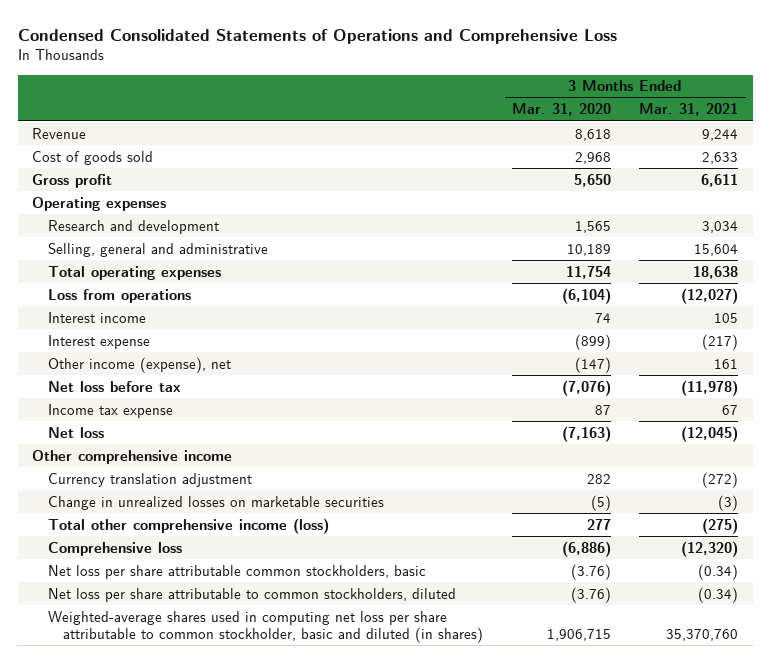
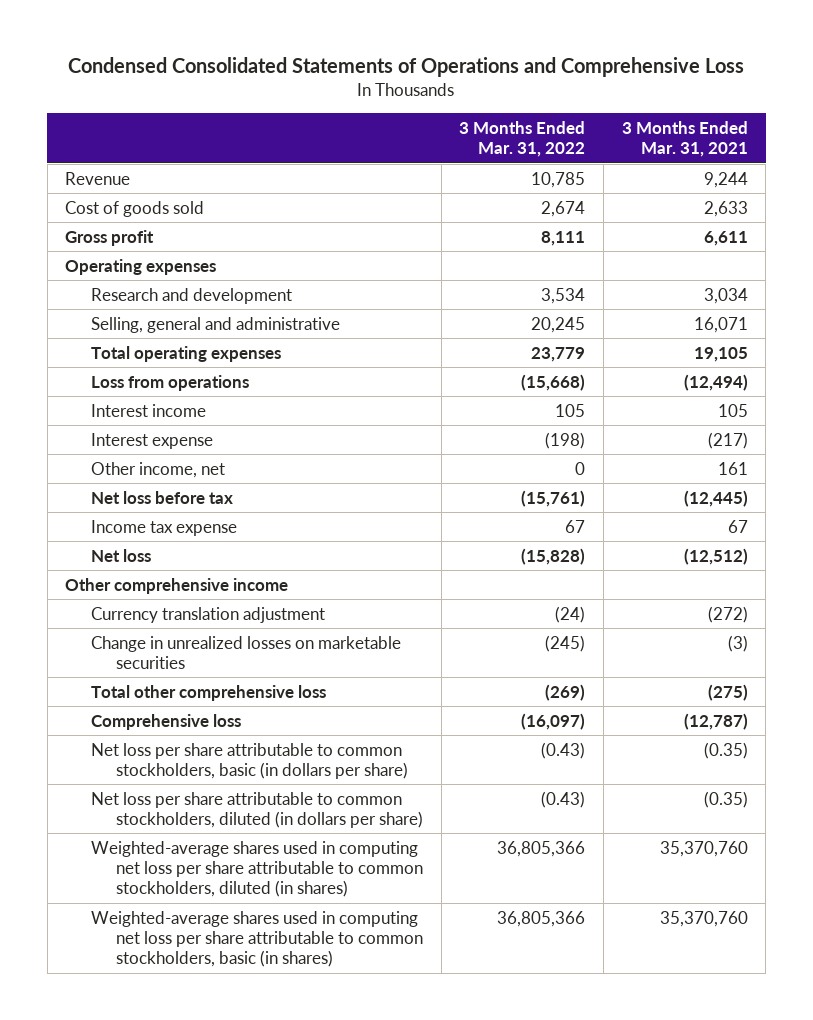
- | 3 Months Ended Mar. 31, 2020 | 3 Months Ended Mar. 31, 2021
+ | 3 Months Ended Mar. 31, 2022 | 3 Months Ended Mar. 31, 2021
- Selling, general and administrative | 10,189 | 15,604
- Total operating expenses | 11,754 | 18,638
- Loss from operations | (6,104) | (12,027)
+ Selling, general and administrative | 20,245 | 16,071
+ Total operating expenses | 23,779 | 19,105
+ Loss from operations | (15,668) | (12,494)
- Other income (expense), net | (147) | 161
- Net loss before tax | (7,076) | (11,978)
+ Other income, net | 0 | 161
+ Net loss before tax | (15,761) | (12,445)
- Net loss | (7,163) | (12,045)
+ Net loss | (15,828) | (12,512)
- Total other comprehensive income (loss) | 277 | (275)
- Comprehensive loss | (6,886) | (12,320)
- Net loss per share attributable common stockholders, basic | (3.76) | (0.34)
- Net loss per share attributable to common stockholders, diluted | (3.76) | (0.34)
- Weighted-average shares used in computing net loss per share attributable to common stockholder, basic and diluted (in shares) | 1,906,715 | 35,370,760
+ Total other comprehensive loss | (269) | (275)
+ Comprehensive loss | (16,097) | (12,787)
+ Net loss per share attributable to common stockholders, basic (in dollars per share) | (0.43) | (0.35)
+ Net loss per share attributable to common stockholders, diluted (in dollars per share) | (0.43) | (0.35)
+ Weighted-average shares used in computing net loss per share attributable to common stockholders, diluted (in shares) | 36,805,366 | 35,370,760
+ Weighted-average shares used in computing net loss per share attributable to common stockholders, basic (in shares) | 36,805,366 | 35,370,760

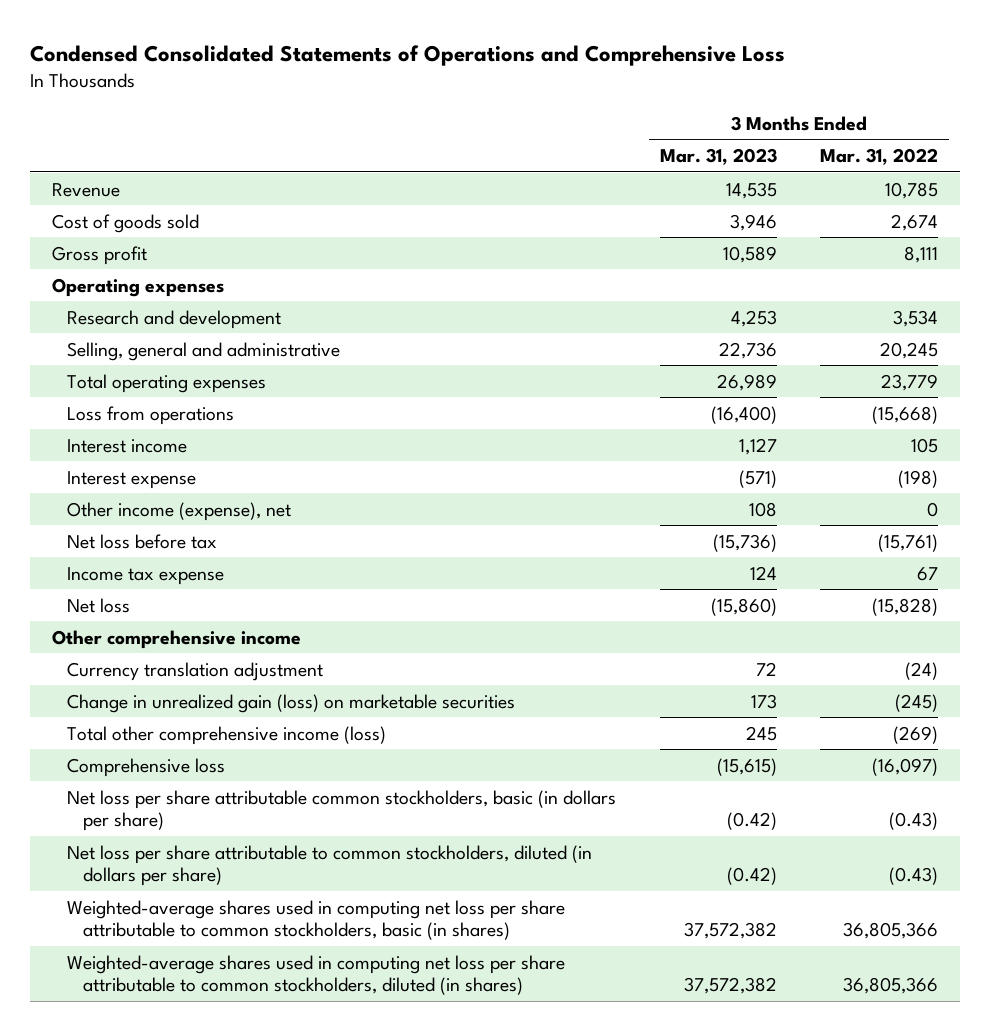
- | 3 Months Ended Mar. 31, 2022 | 3 Months Ended Mar. 31, 2021
+ | 3 Months Ended Mar. 31, 2023 | 3 Months Ended Mar. 31, 2022
- Other income, net | 0 | 161
+ Other income (expense), net | 108 | 0
- Change in unrealized losses on marketable securities | (245) | (3)
- Total other comprehensive loss | (269) | (275)
+ Change in unrealized gain (loss) on marketable securities | 173 | (245)
+ Total other comprehensive income (loss) | 245 | (269)
- Net loss per share attributable to common stockholders, basic (in dollars per share) | (0.43) | (0.35)
+ Net loss per share attributable common stockholders, basic (in dollars per share) | (0.42) | (0.43)
moved down: Weighted-average shares used in computing net loss per share attributable to common stockholders, diluted (in shares) | 37,572,382 | 36,805,366

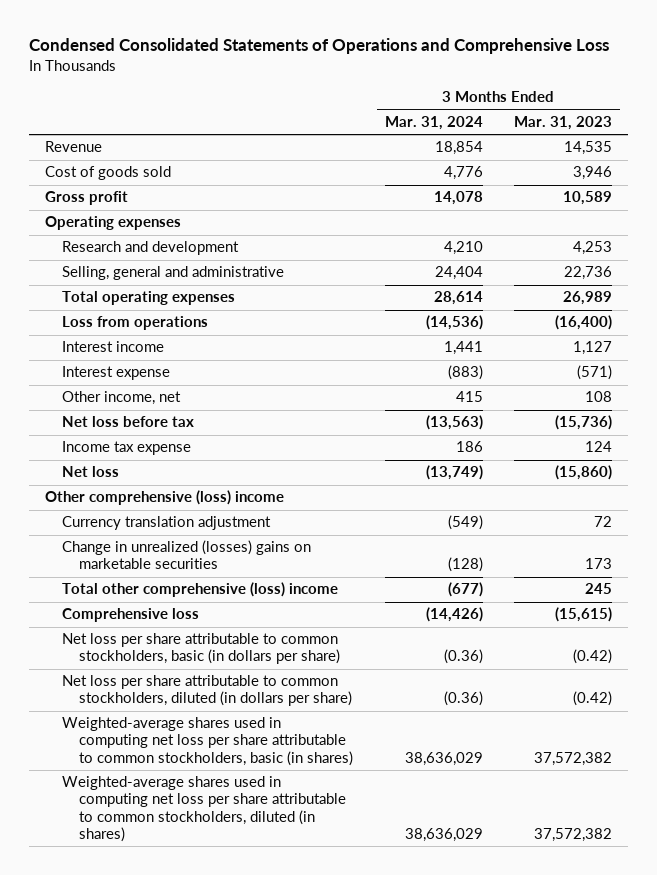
- | 3 Months Ended Mar. 31, 2023 | 3 Months Ended Mar. 31, 2022
+ | 3 Months Ended Mar. 31, 2024 | 3 Months Ended Mar. 31, 2023
- Other income (expense), net | 108 | 0
+ Other income, net | 415 | 108
- Other comprehensive income
+ Other comprehensive (loss) income
- Change in unrealized gain (loss) on marketable securities | 173 | (245)
- Total other comprehensive income (loss) | 245 | (269)
+ Change in unrealized (losses) gains on marketable securities | (128) | 173
+ Total other comprehensive (loss) income | (677) | 245
- Net loss per share attributable common stockholders, basic (in dollars per share) | (0.42) | (0.43)
+ Net loss per share attributable to common stockholders, basic (in dollars per share) | (0.36) | (0.42)

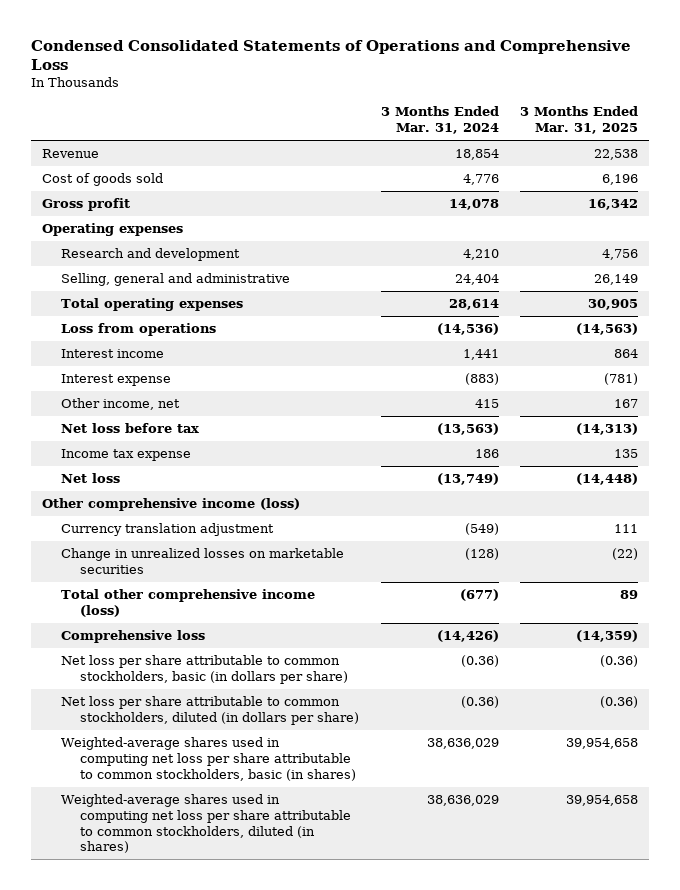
- | 3 Months Ended Mar. 31, 2024 | 3 Months Ended Mar. 31, 2023
+ | 3 Months Ended Mar. 31, 2024 | 3 Months Ended Mar. 31, 2025
- Other comprehensive (loss) income
+ Other comprehensive income (loss)
- Change in unrealized (losses) gains on marketable securities | (128) | 173
- Total other comprehensive (loss) income | (677) | 245
+ Change in unrealized losses on marketable securities | (128) | (22)
+ Total other comprehensive income (loss) | (677) | 89

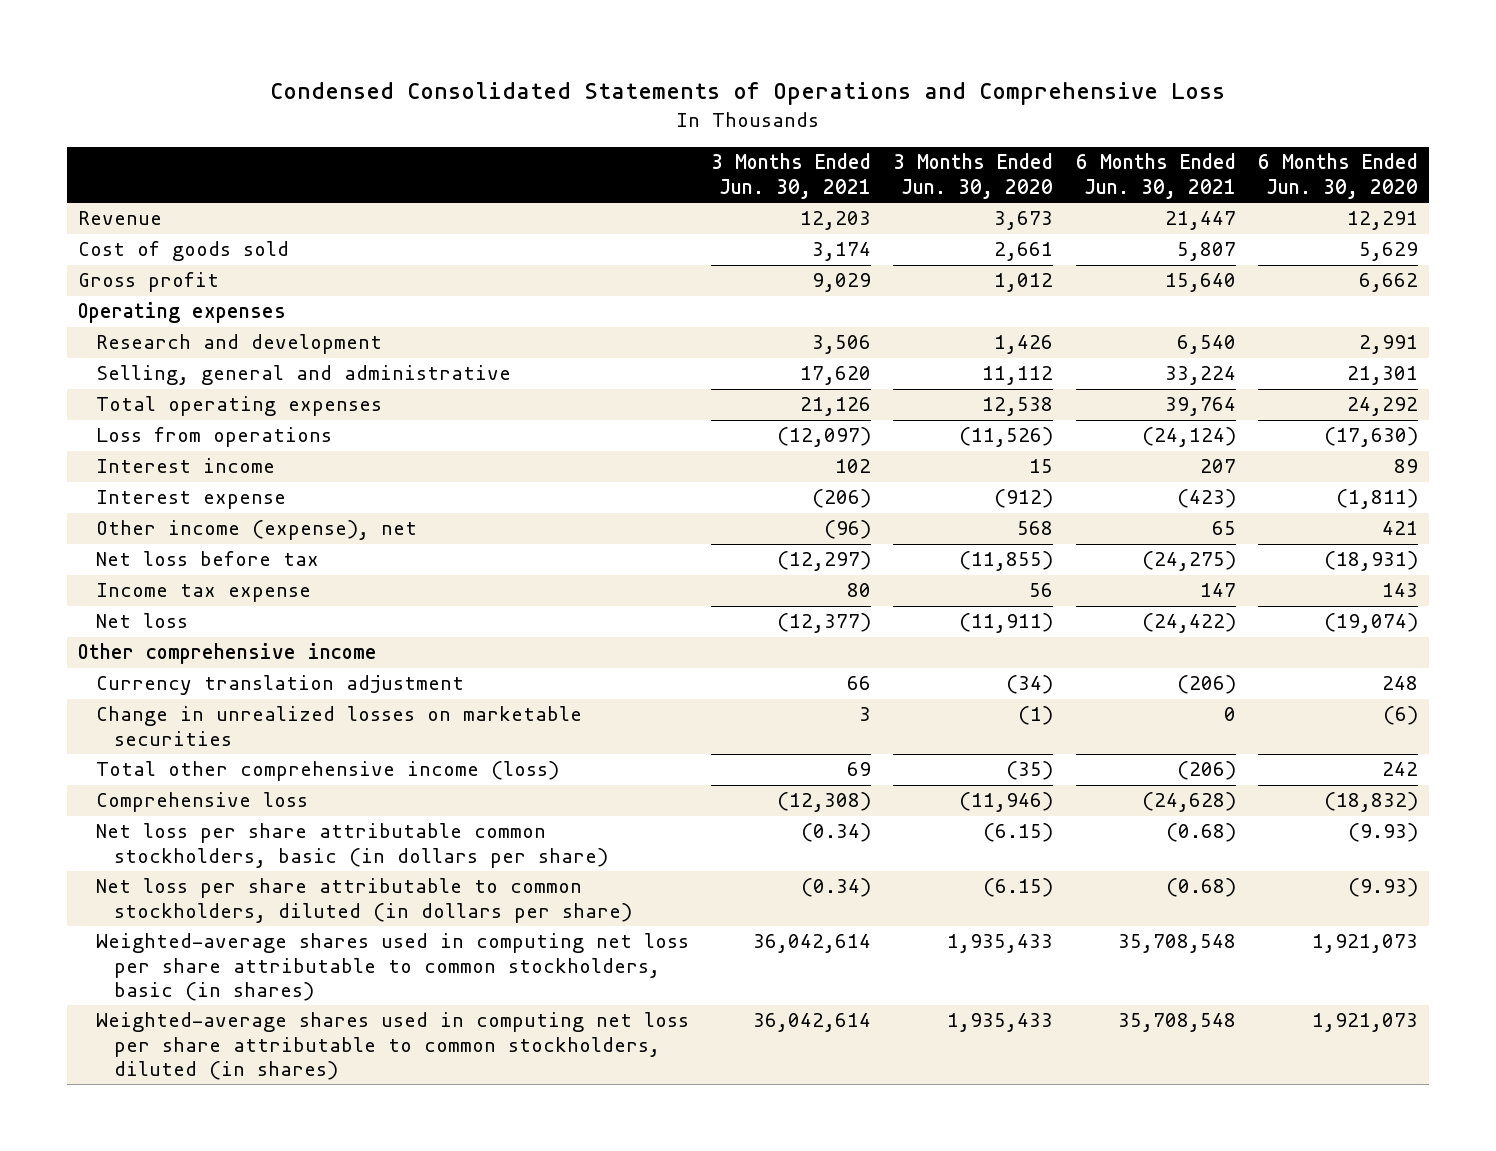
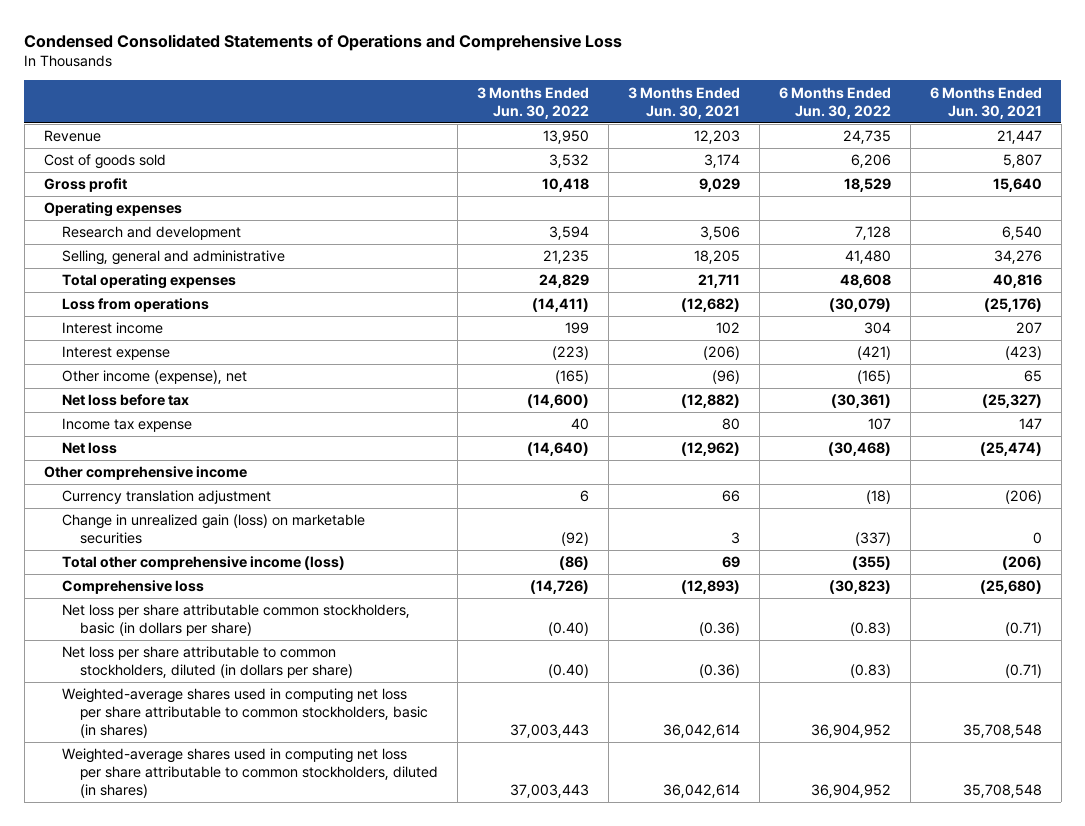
- | 3 Months Ended Jun. 30, 2021 | 3 Months Ended Jun. 30, 2020 | 6 Months Ended Jun. 30, 2021 | 6 Months Ended Jun. 30, 2020
+ | 3 Months Ended Jun. 30, 2022 | 3 Months Ended Jun. 30, 2021 | 6 Months Ended Jun. 30, 2022 | 6 Months Ended Jun. 30, 2021
- Selling, general and administrative | 17,620 | 11,112 | 33,224 | 21,301
- Total operating expenses | 21,126 | 12,538 | 39,764 | 24,292
- Loss from operations | (12,097) | (11,526) | (24,124) | (17,630)
+ Selling, general and administrative | 21,235 | 18,205 | 41,480 | 34,276
+ Total operating expenses | 24,829 | 21,711 | 48,608 | 40,816
+ Loss from operations | (14,411) | (12,682) | (30,079) | (25,176)
- Net loss before tax | (12,297) | (11,855) | (24,275) | (18,931)
+ Net loss before tax | (14,600) | (12,882) | (30,361) | (25,327)
- Net loss | (12,377) | (11,911) | (24,422) | (19,074)
+ Net loss | (14,640) | (12,962) | (30,468) | (25,474)
- Change in unrealized losses on marketable securities | 3 | (1) | 0 | (6)
+ Change in unrealized gain (loss) on marketable securities | (92) | 3 | (337) | 0
- Comprehensive loss | (12,308) | (11,946) | (24,628) | (18,832)
- Net loss per share attributable common stockholders, basic (in dollars per share) | (0.34) | (6.15) | (0.68) | (9.93)
- Net loss per share attributable to common stockholders, diluted (in dollars per share) | (0.34) | (6.15) | (0.68) | (9.93)
+ Comprehensive loss | (14,726) | (12,893) | (30,823) | (25,680)
+ Net loss per share attributable common stockholders, basic (in dollars per share) | (0.40) | (0.36) | (0.83) | (0.71)
+ Net loss per share attributable to common stockholders, diluted (in dollars per share) | (0.40) | (0.36) | (0.83) | (0.71)

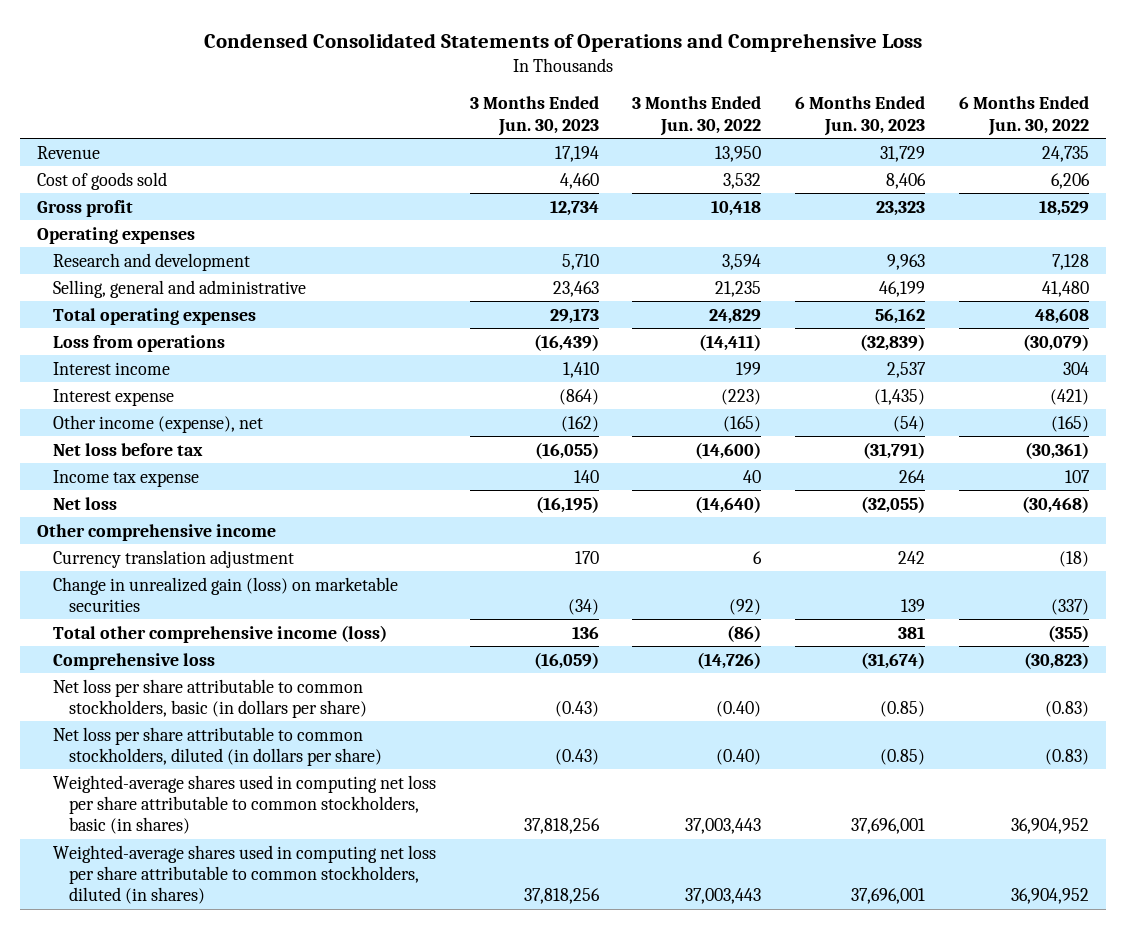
- | 3 Months Ended Jun. 30, 2022 | 3 Months Ended Jun. 30, 2021 | 6 Months Ended Jun. 30, 2022 | 6 Months Ended Jun. 30, 2021
+ | 3 Months Ended Jun. 30, 2023 | 3 Months Ended Jun. 30, 2022 | 6 Months Ended Jun. 30, 2023 | 6 Months Ended Jun. 30, 2022
- Net loss per share attributable common stockholders, basic (in dollars per share) | (0.40) | (0.36) | (0.83) | (0.71)
+ Net loss per share attributable to common stockholders, basic (in dollars per share) | (0.43) | (0.40) | (0.85) | (0.83)

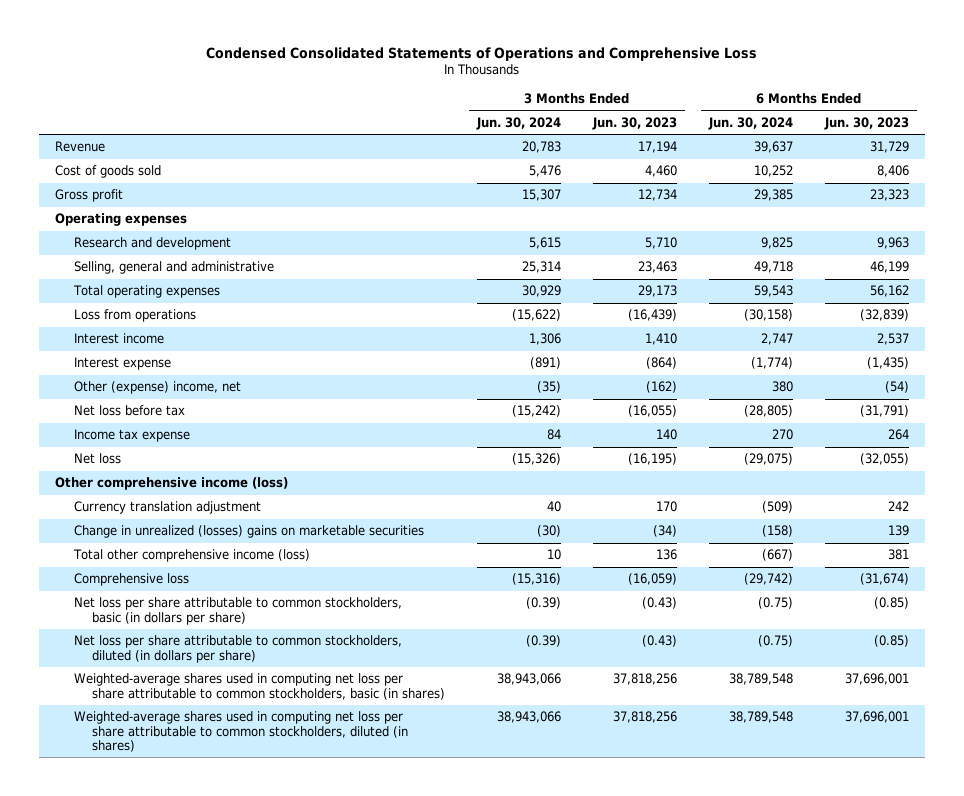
- | 3 Months Ended Jun. 30, 2023 | 3 Months Ended Jun. 30, 2022 | 6 Months Ended Jun. 30, 2023 | 6 Months Ended Jun. 30, 2022
+ | 3 Months Ended Jun. 30, 2024 | 3 Months Ended Jun. 30, 2023 | 6 Months Ended Jun. 30, 2024 | 6 Months Ended Jun. 30, 2023
- Other income (expense), net | (162) | (165) | (54) | (165)
+ Other (expense) income, net | (35) | (162) | 380 | (54)
- Other comprehensive income
+ Other comprehensive income (loss)
- Change in unrealized gain (loss) on marketable securities | (34) | (92) | 139 | (337)
+ Change in unrealized (losses) gains on marketable securities | (30) | (34) | (158) | 139

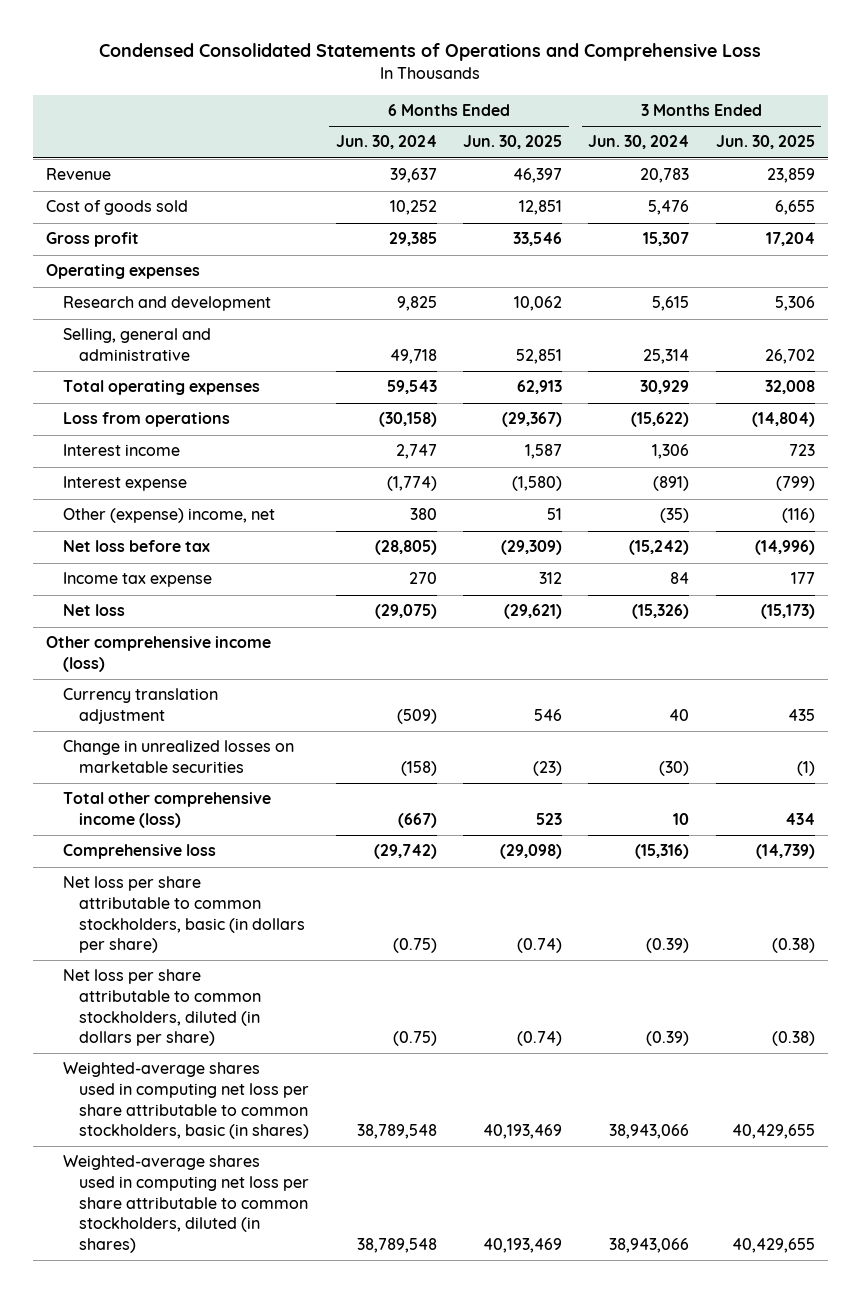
- | 3 Months Ended Jun. 30, 2024 | 3 Months Ended Jun. 30, 2023 | 6 Months Ended Jun. 30, 2024 | 6 Months Ended Jun. 30, 2023
+ | 6 Months Ended Jun. 30, 2024 | 6 Months Ended Jun. 30, 2025 | 3 Months Ended Jun. 30, 2024 | 3 Months Ended Jun. 30, 2025
- Change in unrealized (losses) gains on marketable securities | (30) | (34) | (158) | 139
+ Change in unrealized losses on marketable securities | (158) | (23) | (30) | (1)

